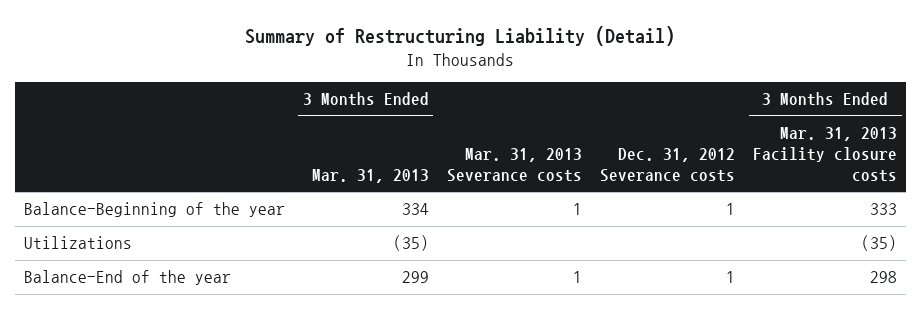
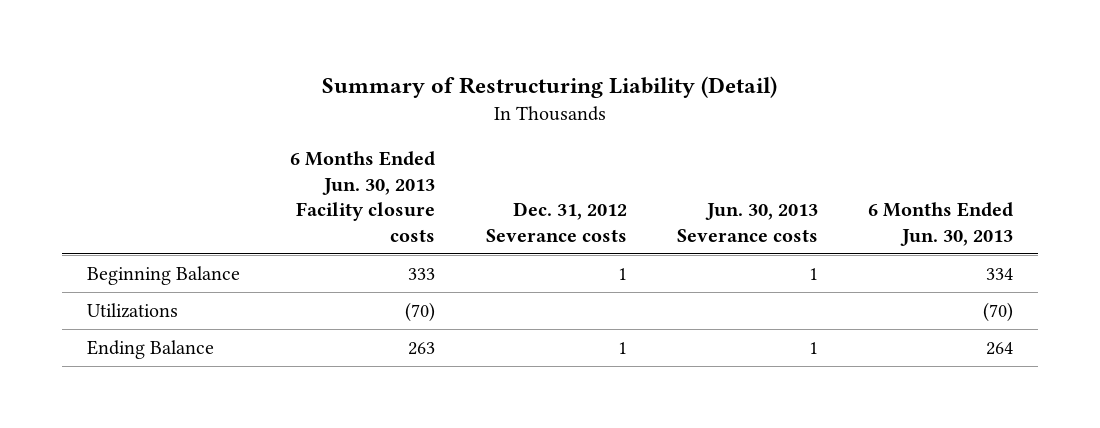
- | 3 Months Ended Mar. 31, 2013 | Mar. 31, 2013 Severance costs | Dec. 31, 2012 Severance costs | 3 Months Ended Mar. 31, 2013 Facility closure costs
+ | 6 Months Ended Jun. 30, 2013 Facility closure costs | Dec. 31, 2012 Severance costs | Jun. 30, 2013 Severance costs | 6 Months Ended Jun. 30, 2013
- Balance-Beginning of the year | 334 | 1 | 1 | 333
+ Beginning Balance | 333 | 1 | 1 | 334
- Balance-End of the year | 299 | 1 | 1 | 298
+ Ending Balance | 263 | 1 | 1 | 264

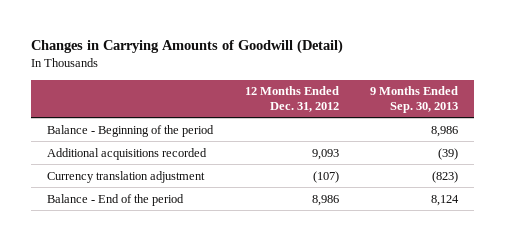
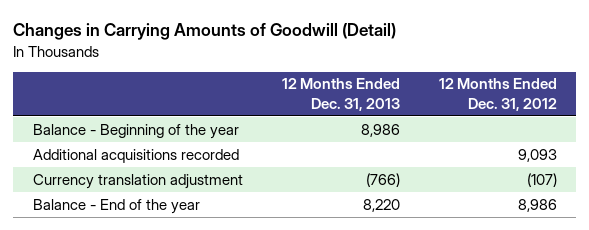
- | 12 Months Ended Dec. 31, 2012 | 9 Months Ended Sep. 30, 2013
+ | 12 Months Ended Dec. 31, 2013 | 12 Months Ended Dec. 31, 2012
- Balance - Beginning of the period | | 8,986
+ Balance - Beginning of the year | 8,986 |
- Balance - End of the period | 8,986 | 8,124
+ Balance - End of the year | 8,220 | 8,986

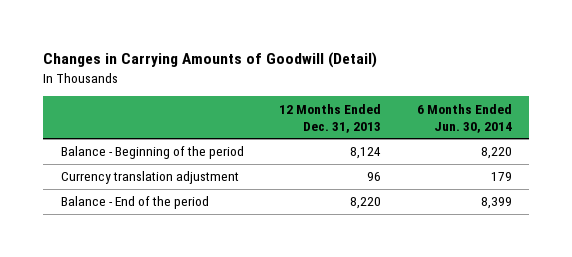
- | 12 Months Ended Dec. 31, 2013 | 12 Months Ended Dec. 31, 2012
+ | 12 Months Ended Dec. 31, 2013 | 6 Months Ended Jun. 30, 2014
- Balance - Beginning of the year | 8,986 |
- Additional acquisitions recorded | | 9,093
- Currency translation adjustment | (766) | (107)
- Balance - End of the year | 8,220 | 8,986
+ Balance - Beginning of the period | 8,124 | 8,220
+ Currency translation adjustment | 96 | 179
+ Balance - End of the period | 8,220 | 8,399

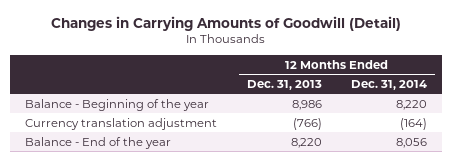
- | 12 Months Ended Dec. 31, 2013 | 6 Months Ended Jun. 30, 2014
+ | 12 Months Ended Dec. 31, 2013 | 12 Months Ended Dec. 31, 2014
- Balance - Beginning of the period | 8,124 | 8,220
- Currency translation adjustment | 96 | 179
- Balance - End of the period | 8,220 | 8,399
+ Balance - Beginning of the year | 8,986 | 8,220
+ Currency translation adjustment | (766) | (164)
+ Balance - End of the year | 8,220 | 8,056

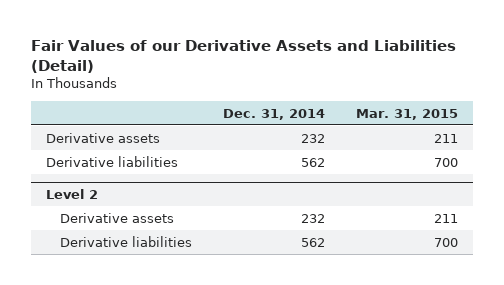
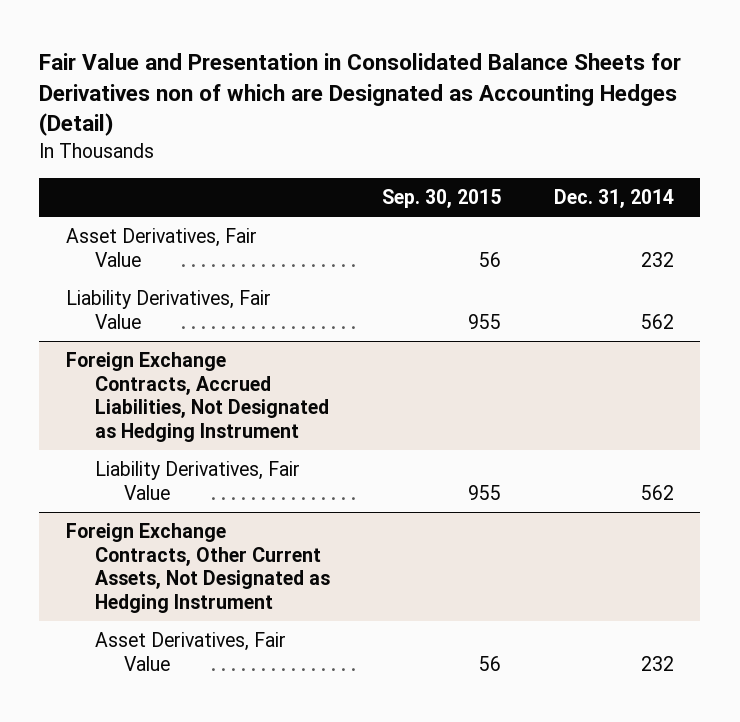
- Fair Values of our Derivative Assets and Liabilities (Detail)
+ Fair Value and Presentation in Consolidated Balance Sheets for Derivatives non of which are Designated as Accounting Hedges (Detail)
- | Dec. 31, 2014 | Mar. 31, 2015
+ | Sep. 30, 2015 | Dec. 31, 2014
- Derivative assets | 232 | 211
- Derivative liabilities | 562 | 700
- Level 2
- Derivative assets | 232 | 211
- Derivative liabilities | 562 | 700
+ Asset Derivatives, Fair Value | 56 | 232
+ Liability Derivatives, Fair Value | 955 | 562
+ Foreign Exchange Contracts, Accrued Liabilities, Not Designated as Hedging Instrument
+ Liability Derivatives, Fair Value | 955 | 562
+ Foreign Exchange Contracts, Other Current Assets, Not Designated as Hedging Instrument
+ Asset Derivatives, Fair Value | 56 | 232

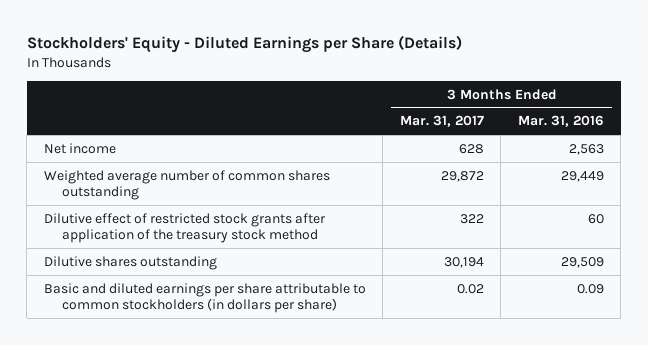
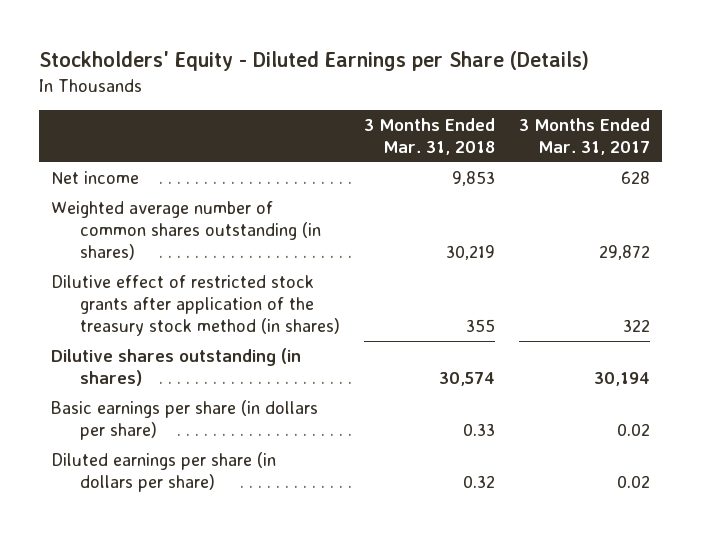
- | 3 Months Ended Mar. 31, 2017 | 3 Months Ended Mar. 31, 2016
+ | 3 Months Ended Mar. 31, 2018 | 3 Months Ended Mar. 31, 2017
- Weighted average number of common shares outstanding | 29,872 | 29,449
- Dilutive effect of restricted stock grants after application of the treasury stock method | 322 | 60
- Dilutive shares outstanding | 30,194 | 29,509
- Basic and diluted earnings per share attributable to common stockholders (in dollars per share) | 0.02 | 0.09
+ Weighted average number of common shares outstanding (in shares) | 30,219 | 29,872
+ Dilutive effect of restricted stock grants after application of the treasury stock method (in shares) | 355 | 322
+ Dilutive shares outstanding (in shares) | 30,574 | 30,194
+ Basic earnings per share (in dollars per share) | 0.33 | 0.02
+ Diluted earnings per share (in dollars per share) | 0.32 | 0.02

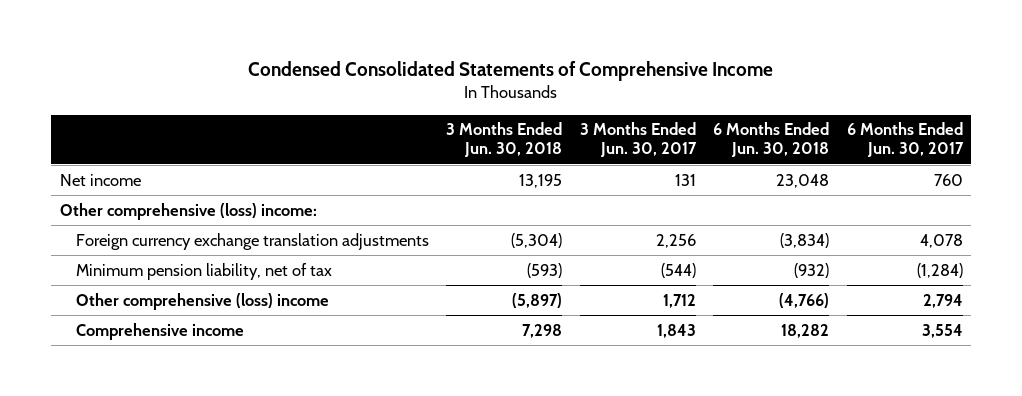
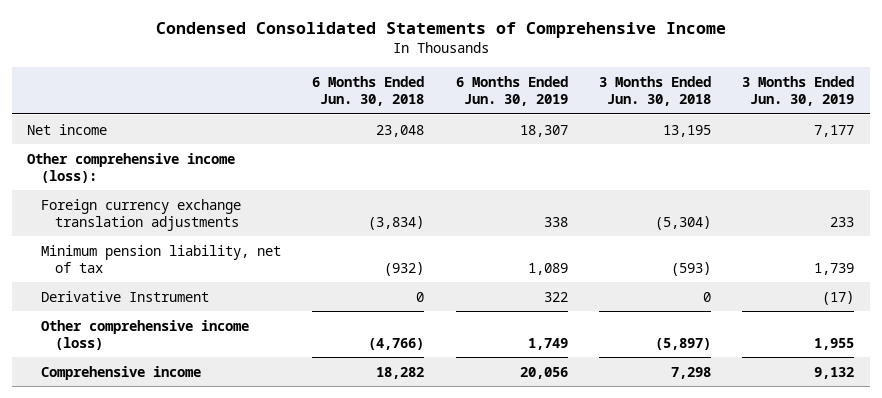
- | 3 Months Ended Jun. 30, 2018 | 3 Months Ended Jun. 30, 2017 | 6 Months Ended Jun. 30, 2018 | 6 Months Ended Jun. 30, 2017
+ | 6 Months Ended Jun. 30, 2018 | 6 Months Ended Jun. 30, 2019 | 3 Months Ended Jun. 30, 2018 | 3 Months Ended Jun. 30, 2019
- Other comprehensive (loss) income:
+ Other comprehensive income (loss):
- Other comprehensive (loss) income | (5,897) | 1,712 | (4,766) | 2,794
+ Derivative Instrument | 0 | 322 | 0 | (17)
+ Other comprehensive income (loss) | (4,766) | 1,749 | (5,897) | 1,955

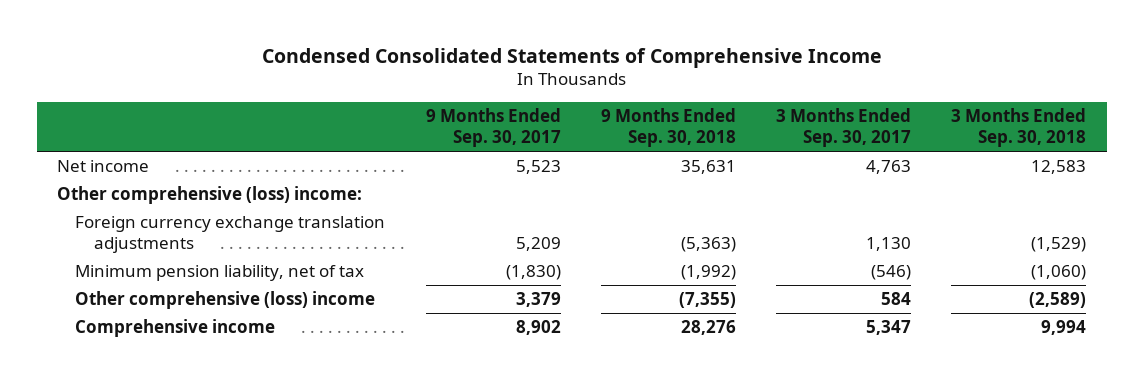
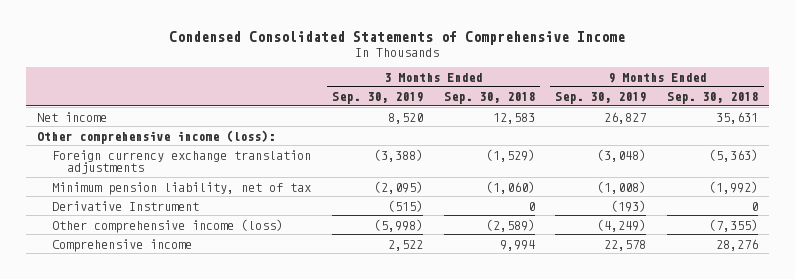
- | 9 Months Ended Sep. 30, 2017 | 9 Months Ended Sep. 30, 2018 | 3 Months Ended Sep. 30, 2017 | 3 Months Ended Sep. 30, 2018
+ | 3 Months Ended Sep. 30, 2019 | 3 Months Ended Sep. 30, 2018 | 9 Months Ended Sep. 30, 2019 | 9 Months Ended Sep. 30, 2018
- Other comprehensive (loss) income:
+ Other comprehensive income (loss):
- Other comprehensive (loss) income | 3,379 | (7,355) | 584 | (2,589)
+ Derivative Instrument | (515) | 0 | (193) | 0
+ Other comprehensive income (loss) | (5,998) | (2,589) | (4,249) | (7,355)

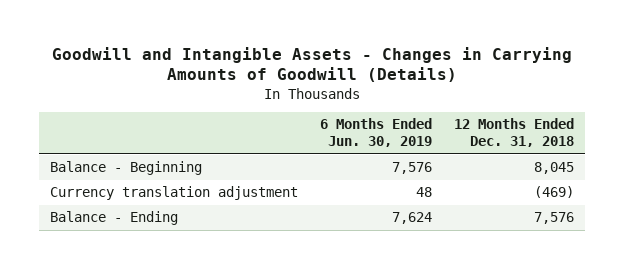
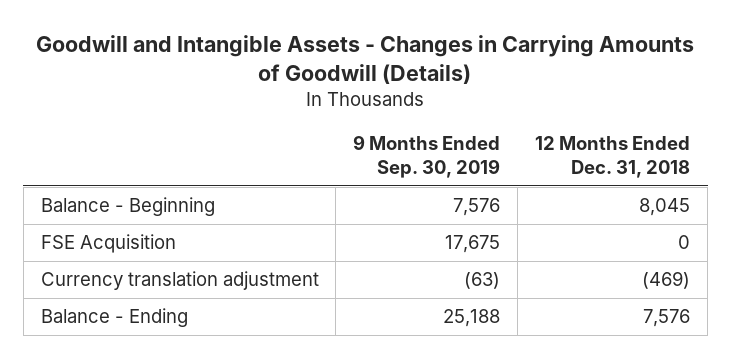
- | 6 Months Ended Jun. 30, 2019 | 12 Months Ended Dec. 31, 2018
+ | 9 Months Ended Sep. 30, 2019 | 12 Months Ended Dec. 31, 2018
+ FSE Acquisition | 17,675 | 0

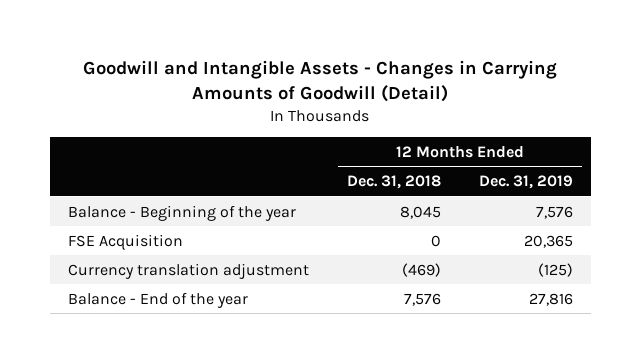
- Goodwill and Intangible Assets - Changes in Carrying Amounts of Goodwill (Details)
+ Goodwill and Intangible Assets - Changes in Carrying Amounts of Goodwill (Detail)
- | 9 Months Ended Sep. 30, 2019 | 12 Months Ended Dec. 31, 2018
+ | 12 Months Ended Dec. 31, 2018 | 12 Months Ended Dec. 31, 2019
- Balance - Beginning | 7,576 | 8,045
+ Balance - Beginning of the year | 8,045 | 7,576
- Balance - Ending | 25,188 | 7,576
+ Balance - End of the year | 7,576 | 27,816

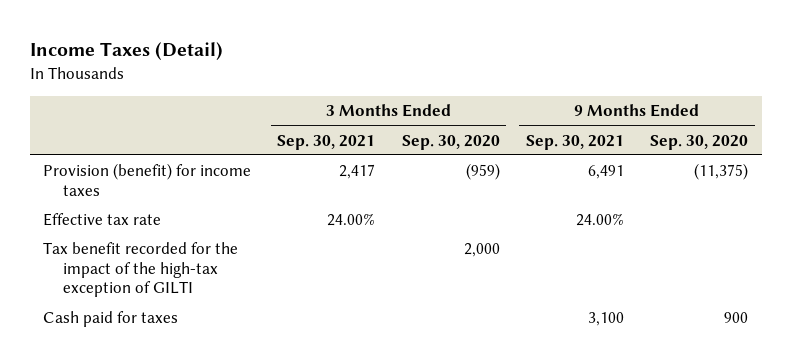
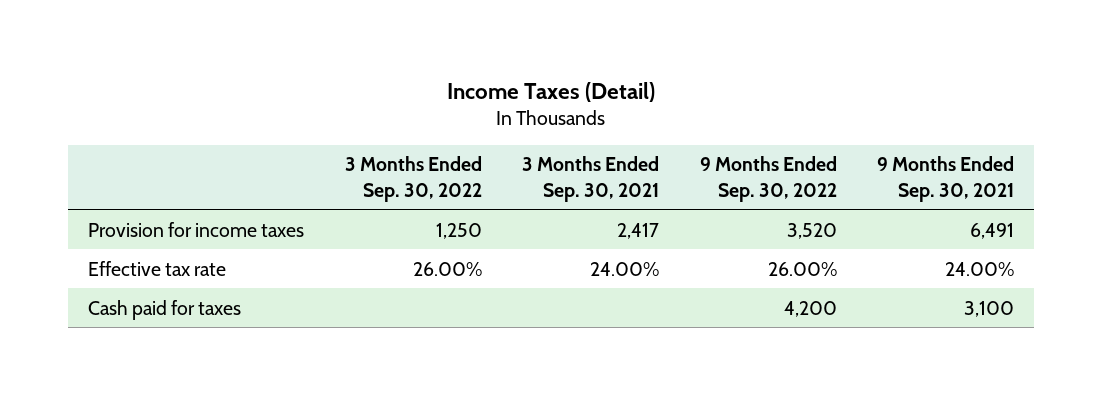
- | 3 Months Ended Sep. 30, 2021 | 3 Months Ended Sep. 30, 2020 | 9 Months Ended Sep. 30, 2021 | 9 Months Ended Sep. 30, 2020
+ | 3 Months Ended Sep. 30, 2022 | 3 Months Ended Sep. 30, 2021 | 9 Months Ended Sep. 30, 2022 | 9 Months Ended Sep. 30, 2021
- Provision (benefit) for income taxes | 2,417 | (959) | 6,491 | (11,375)
+ Provision for income taxes | 1,250 | 2,417 | 3,520 | 6,491
- Tax benefit recorded for the impact of the high-tax exception of GILTI | | 2,000 | |

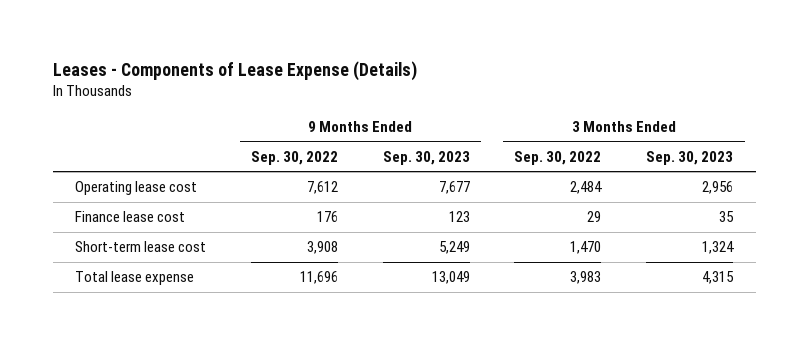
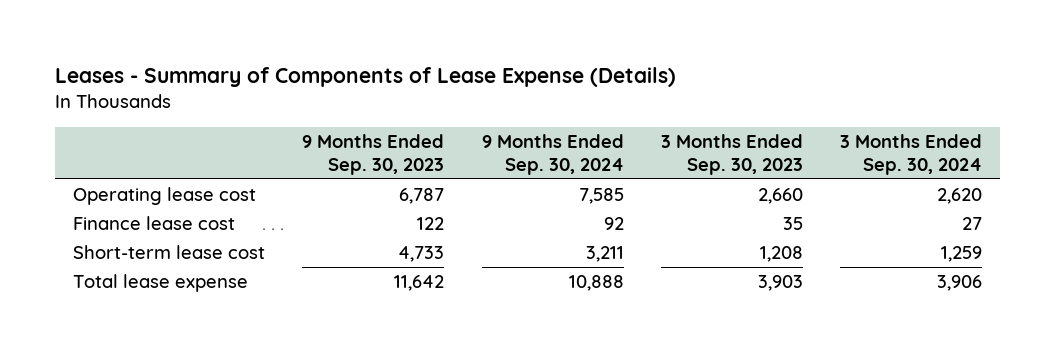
- Leases - Components of Lease Expense (Details)
+ Leases - Summary of Components of Lease Expense (Details)
- | 9 Months Ended Sep. 30, 2022 | 9 Months Ended Sep. 30, 2023 | 3 Months Ended Sep. 30, 2022 | 3 Months Ended Sep. 30, 2023
+ | 9 Months Ended Sep. 30, 2023 | 9 Months Ended Sep. 30, 2024 | 3 Months Ended Sep. 30, 2023 | 3 Months Ended Sep. 30, 2024
- Operating lease cost | 7,612 | 7,677 | 2,484 | 2,956
- Finance lease cost | 176 | 123 | 29 | 35
- Short-term lease cost | 3,908 | 5,249 | 1,470 | 1,324
- Total lease expense | 11,696 | 13,049 | 3,983 | 4,315
+ Operating lease cost | 6,787 | 7,585 | 2,660 | 2,620
+ Finance lease cost | 122 | 92 | 35 | 27
+ Short-term lease cost | 4,733 | 3,211 | 1,208 | 1,259
+ Total lease expense | 11,642 | 10,888 | 3,903 | 3,906

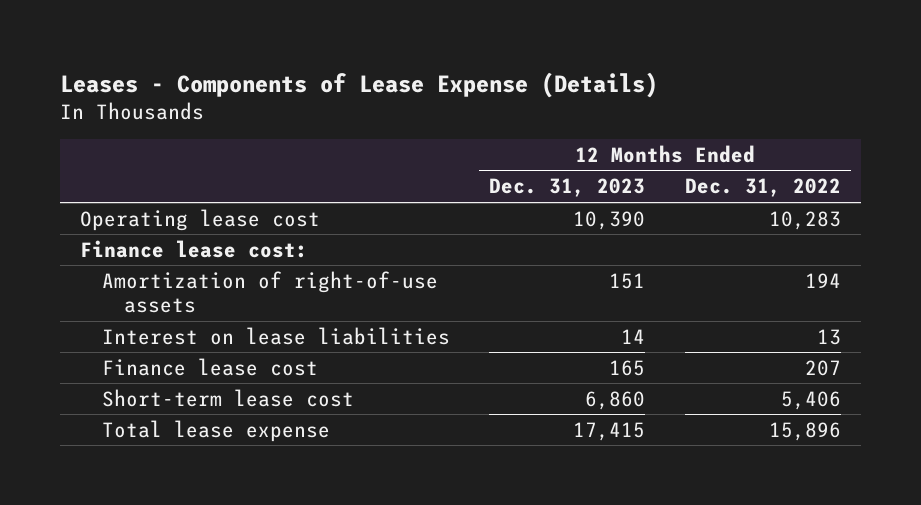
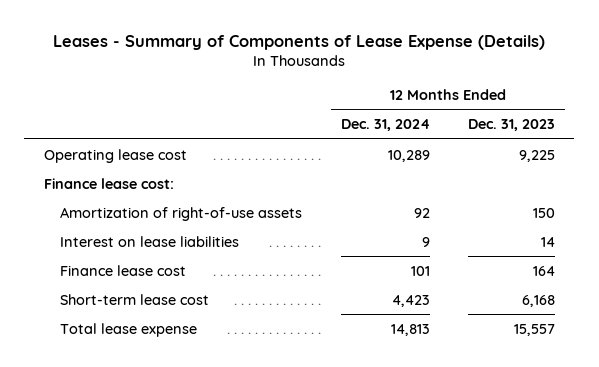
- Leases - Components of Lease Expense (Details)
+ Leases - Summary of Components of Lease Expense (Details)
- | 12 Months Ended Dec. 31, 2023 | 12 Months Ended Dec. 31, 2022
+ | 12 Months Ended Dec. 31, 2024 | 12 Months Ended Dec. 31, 2023
- Operating lease cost | 10,390 | 10,283
+ Operating lease cost | 10,289 | 9,225
- Amortization of right-of-use assets | 151 | 194
+ Amortization of right-of-use assets | 92 | 150
- Finance lease cost | 165 | 207
- Short-term lease cost | 6,860 | 5,406
- Total lease expense | 17,415 | 15,896
+ Finance lease cost | 101 | 164
+ Short-term lease cost | 4,423 | 6,168
+ Total lease expense | 14,813 | 15,557

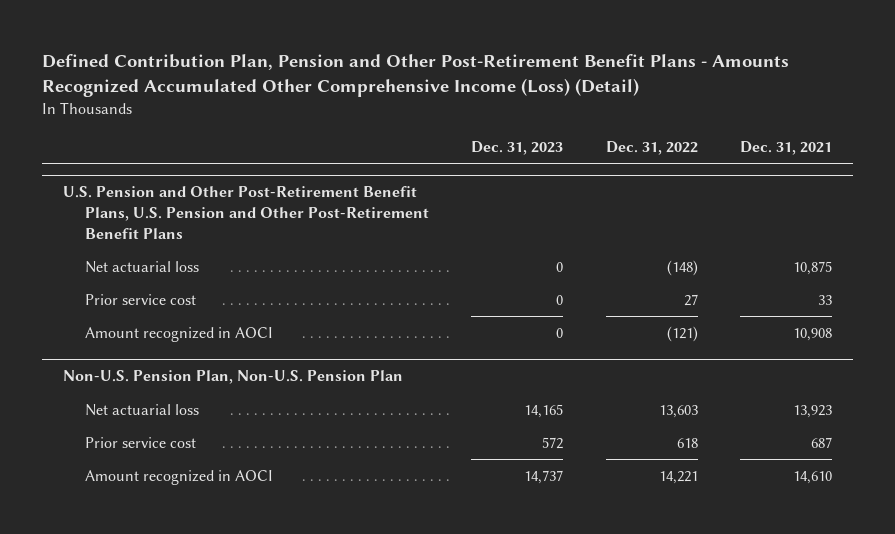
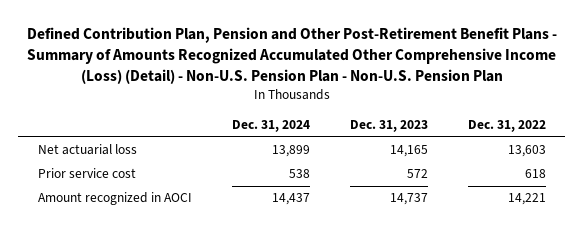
- Defined Contribution Plan, Pension and Other Post-Retirement Benefit Plans - Amounts Recognized Accumulated Other Comprehensive Income (Loss) (Detail)
+ Defined Contribution Plan, Pension and Other Post-Retirement Benefit Plans - Summary of Amounts Recognized Accumulated Other Comprehensive Income (Loss) (Detail) - Non-U.S. Pension Plan - Non-U.S. Pension Plan
- | Dec. 31, 2023 | Dec. 31, 2022 | Dec. 31, 2021
+ | Dec. 31, 2024 | Dec. 31, 2023 | Dec. 31, 2022
- U.S. Pension and Other Post-Retirement Benefit Plans, U.S. Pension and Other Post-Retirement Benefit Plans
- Net actuarial loss | 0 | (148) | 10,875
- Prior service cost | 0 | 27 | 33
- Amount recognized in AOCI | 0 | (121) | 10,908
- Non-U.S. Pension Plan, Non-U.S. Pension Plan

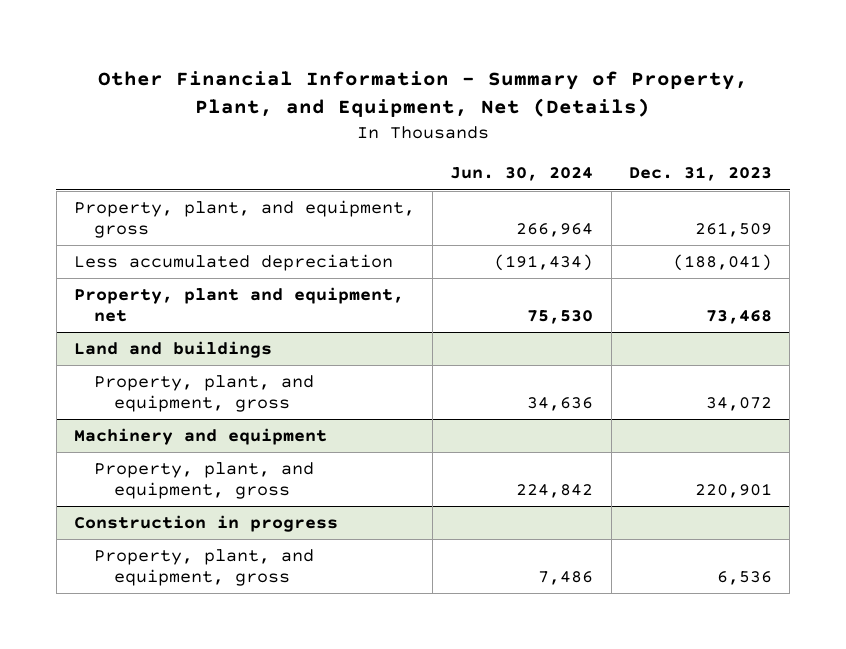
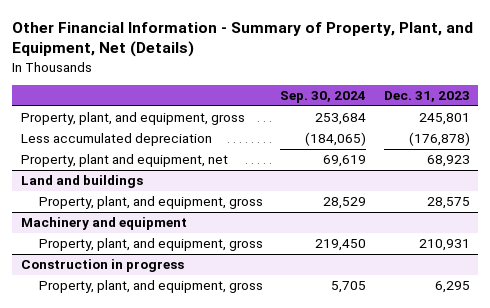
- | Jun. 30, 2024 | Dec. 31, 2023
+ | Sep. 30, 2024 | Dec. 31, 2023
- Property, plant, and equipment, gross | 266,964 | 261,509
- Less accumulated depreciation | (191,434) | (188,041)
- Property, plant and equipment, net | 75,530 | 73,468
+ Property, plant, and equipment, gross | 253,684 | 245,801
+ Less accumulated depreciation | (184,065) | (176,878)
+ Property, plant and equipment, net | 69,619 | 68,923
@ Land and buildings
- Property, plant, and equipment, gross | 34,636 | 34,072
+ Property, plant, and equipment, gross | 28,529 | 28,575
@ Machinery and equipment
- Property, plant, and equipment, gross | 224,842 | 220,901
+ Property, plant, and equipment, gross | 219,450 | 210,931
@ Construction in progress
- Property, plant, and equipment, gross | 7,486 | 6,536
+ Property, plant, and equipment, gross | 5,705 | 6,295

